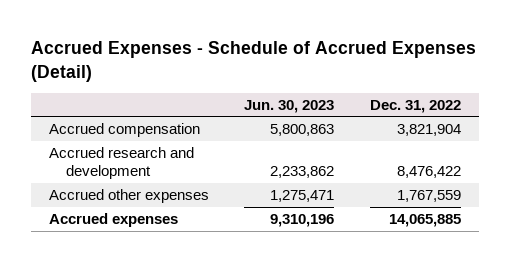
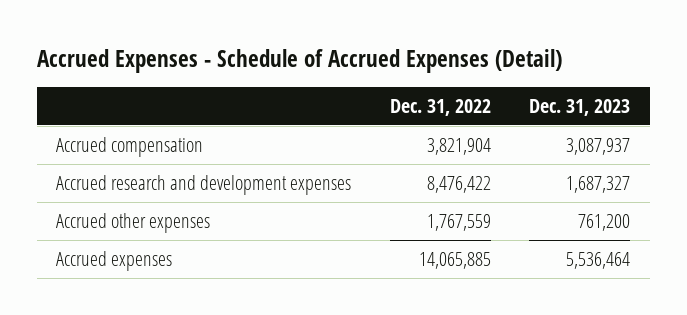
- | Jun. 30, 2023 | Dec. 31, 2022
+ | Dec. 31, 2022 | Dec. 31, 2023
- Accrued research and development | 2,233,862 | 8,476,422
+ Accrued research and development expenses | 8,476,422 | 1,687,327

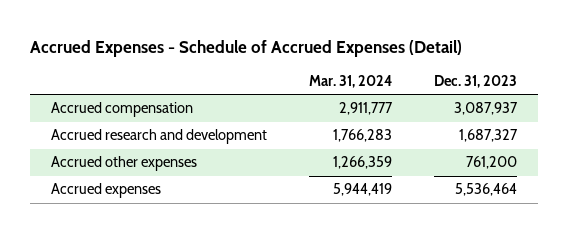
- | Dec. 31, 2022 | Dec. 31, 2023
+ | Mar. 31, 2024 | Dec. 31, 2023
- Accrued research and development expenses | 8,476,422 | 1,687,327
+ Accrued research and development | 1,766,283 | 1,687,327

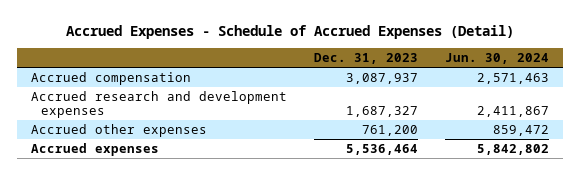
- | Mar. 31, 2024 | Dec. 31, 2023
+ | Dec. 31, 2023 | Jun. 30, 2024
- Accrued research and development | 1,766,283 | 1,687,327
+ Accrued research and development expenses | 1,687,327 | 2,411,867

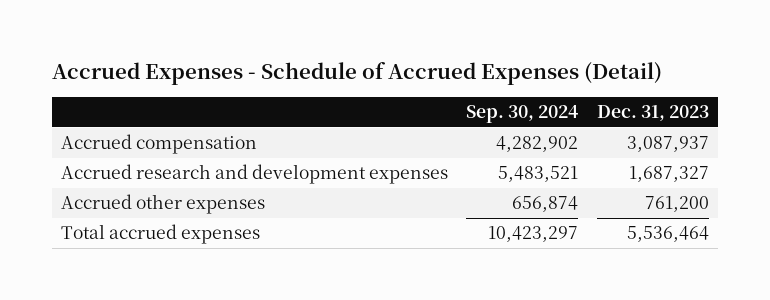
- | Dec. 31, 2023 | Jun. 30, 2024
+ | Sep. 30, 2024 | Dec. 31, 2023
- Accrued expenses | 5,536,464 | 5,842,802
+ Total accrued expenses | 10,423,297 | 5,536,464

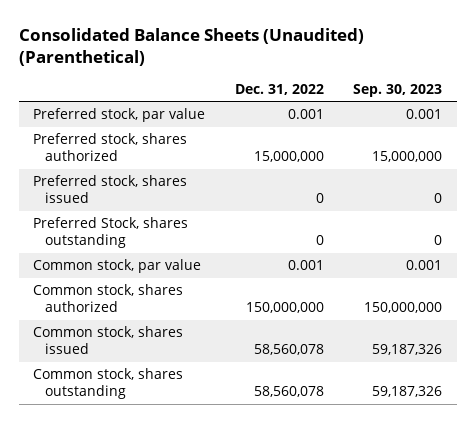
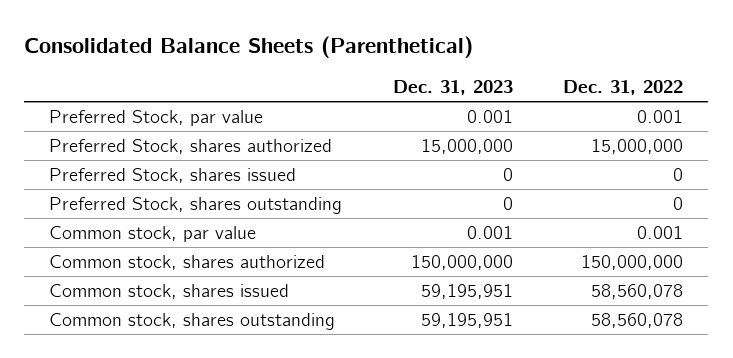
- Consolidated Balance Sheets (Unaudited) (Parenthetical)
+ Consolidated Balance Sheets (Parenthetical)
- | Dec. 31, 2022 | Sep. 30, 2023
+ | Dec. 31, 2023 | Dec. 31, 2022
- Preferred stock, par value | 0.001 | 0.001
- Preferred stock, shares authorized | 15,000,000 | 15,000,000
- Preferred stock, shares issued | 0 | 0
+ Preferred Stock, par value | 0.001 | 0.001
+ Preferred Stock, shares authorized | 15,000,000 | 15,000,000
+ Preferred Stock, shares issued | 0 | 0

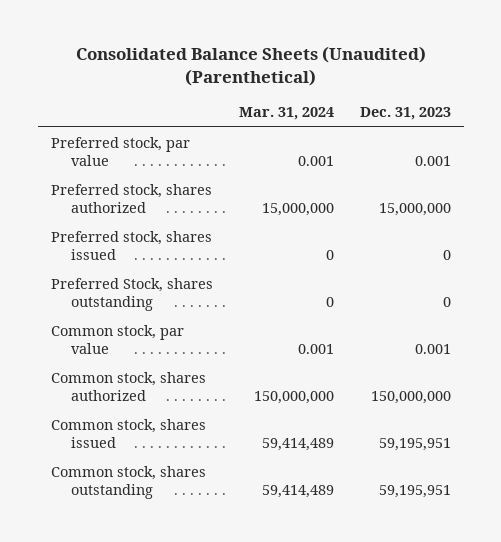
- Consolidated Balance Sheets (Parenthetical)
+ Consolidated Balance Sheets (Unaudited) (Parenthetical)
- | Dec. 31, 2023 | Dec. 31, 2022
+ | Mar. 31, 2024 | Dec. 31, 2023
- Preferred Stock, par value | 0.001 | 0.001
- Preferred Stock, shares authorized | 15,000,000 | 15,000,000
- Preferred Stock, shares issued | 0 | 0
+ Preferred stock, par value | 0.001 | 0.001
+ Preferred stock, shares authorized | 15,000,000 | 15,000,000
+ Preferred stock, shares issued | 0 | 0

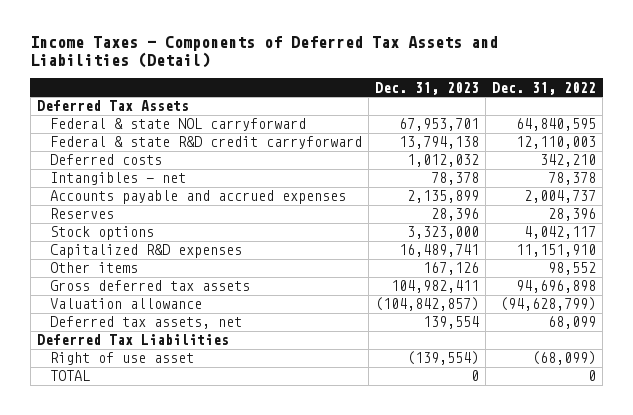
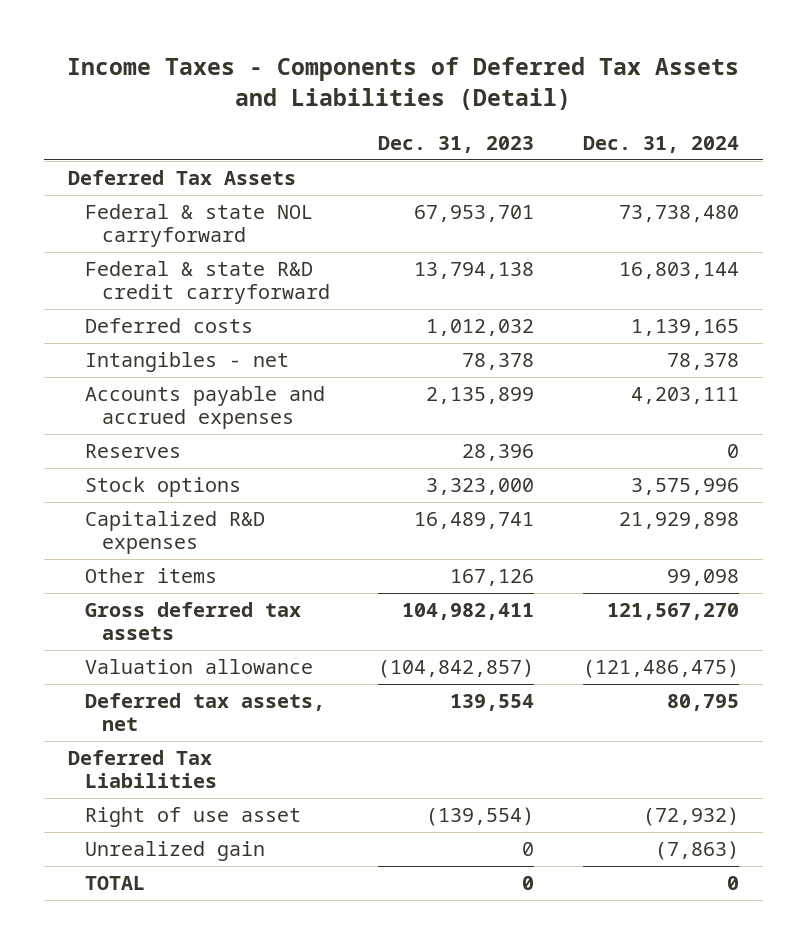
- | Dec. 31, 2023 | Dec. 31, 2022
+ | Dec. 31, 2023 | Dec. 31, 2024
+ Unrealized gain | 0 | (7,863)

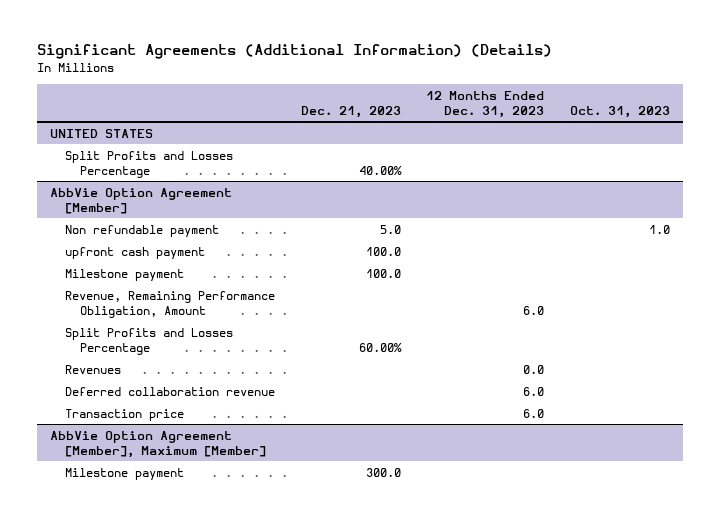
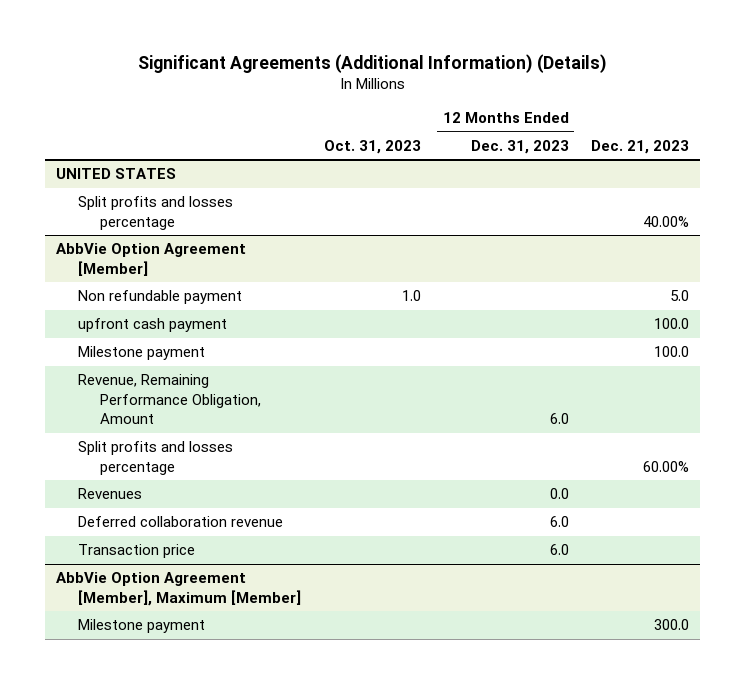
- | Dec. 21, 2023 | 12 Months Ended Dec. 31, 2023 | Oct. 31, 2023
+ | Oct. 31, 2023 | 12 Months Ended Dec. 31, 2023 | Dec. 21, 2023
@ UNITED STATES
- Split Profits and Losses Percentage | 40.00% | |
+ Split profits and losses percentage | | | 40.00%
@ AbbVie Option Agreement [Member]
- Split Profits and Losses Percentage | 60.00% | |
+ Split profits and losses percentage | | | 60.00%

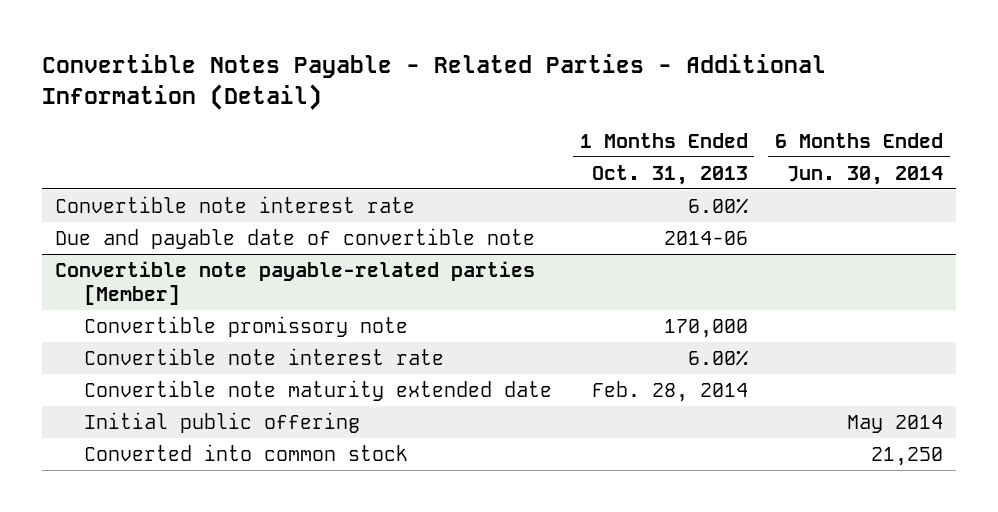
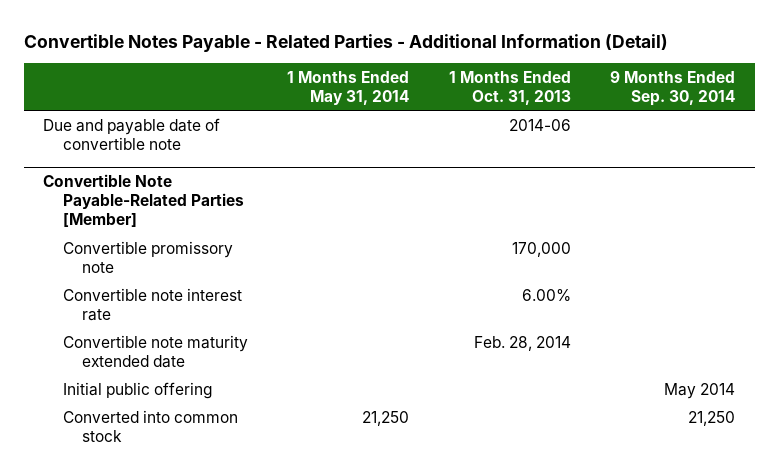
- | 1 Months Ended Oct. 31, 2013 | 6 Months Ended Jun. 30, 2014
+ | 1 Months Ended May 31, 2014 | 1 Months Ended Oct. 31, 2013 | 9 Months Ended Sep. 30, 2014
- Convertible note interest rate | 6.00% |
- Convertible note payable-related parties [Member]
+ Convertible Note Payable-Related Parties [Member]

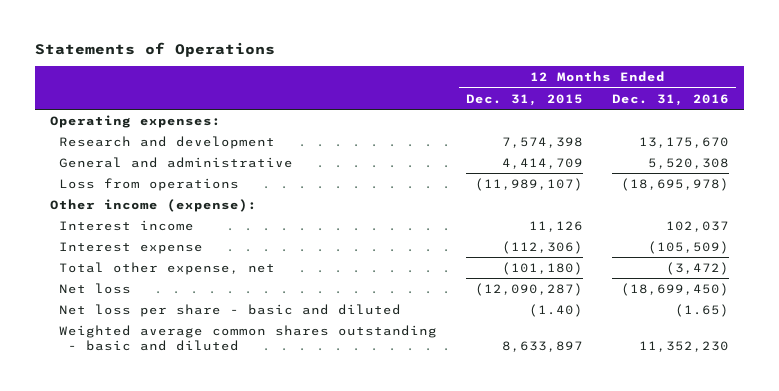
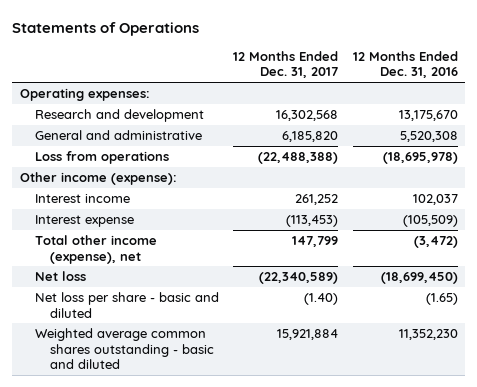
- | 12 Months Ended Dec. 31, 2015 | 12 Months Ended Dec. 31, 2016
+ | 12 Months Ended Dec. 31, 2017 | 12 Months Ended Dec. 31, 2016
- Total other expense, net | (101,180) | (3,472)
+ Total other income (expense), net | 147,799 | (3,472)

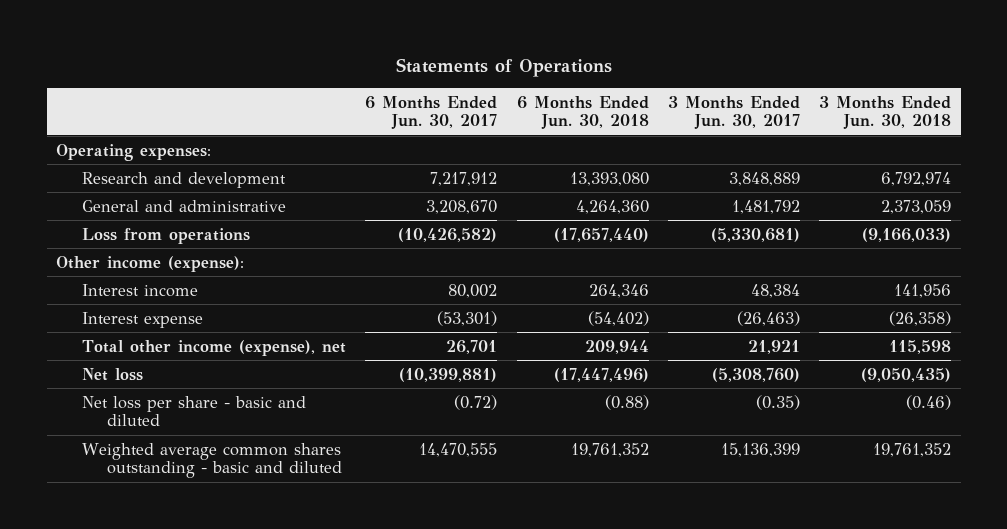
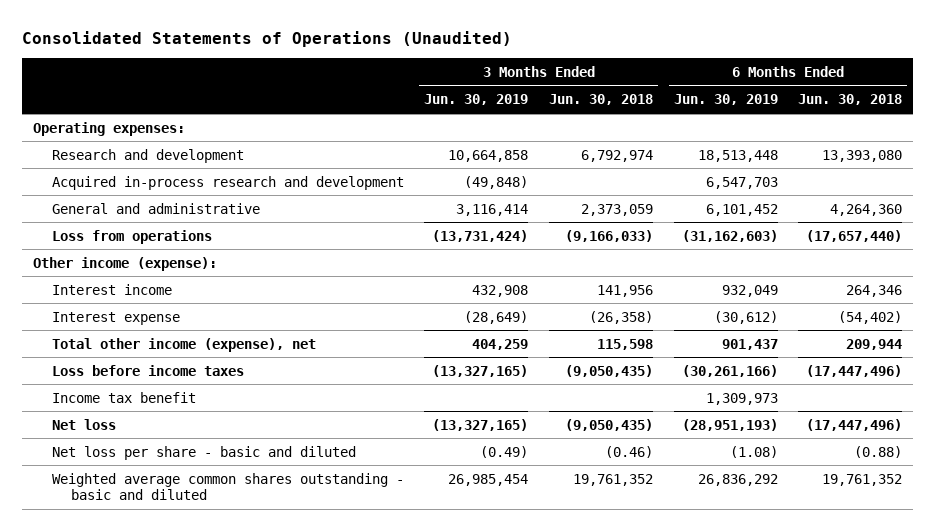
- Statements of Operations
+ Consolidated Statements of Operations (Unaudited)
- | 6 Months Ended Jun. 30, 2017 | 6 Months Ended Jun. 30, 2018 | 3 Months Ended Jun. 30, 2017 | 3 Months Ended Jun. 30, 2018
+ | 3 Months Ended Jun. 30, 2019 | 3 Months Ended Jun. 30, 2018 | 6 Months Ended Jun. 30, 2019 | 6 Months Ended Jun. 30, 2018
+ Acquired in-process research and development | (49,848) | | 6,547,703 |
+ Loss before income taxes | (13,327,165) | (9,050,435) | (30,261,166) | (17,447,496)
+ Income tax benefit | | | 1,309,973 |

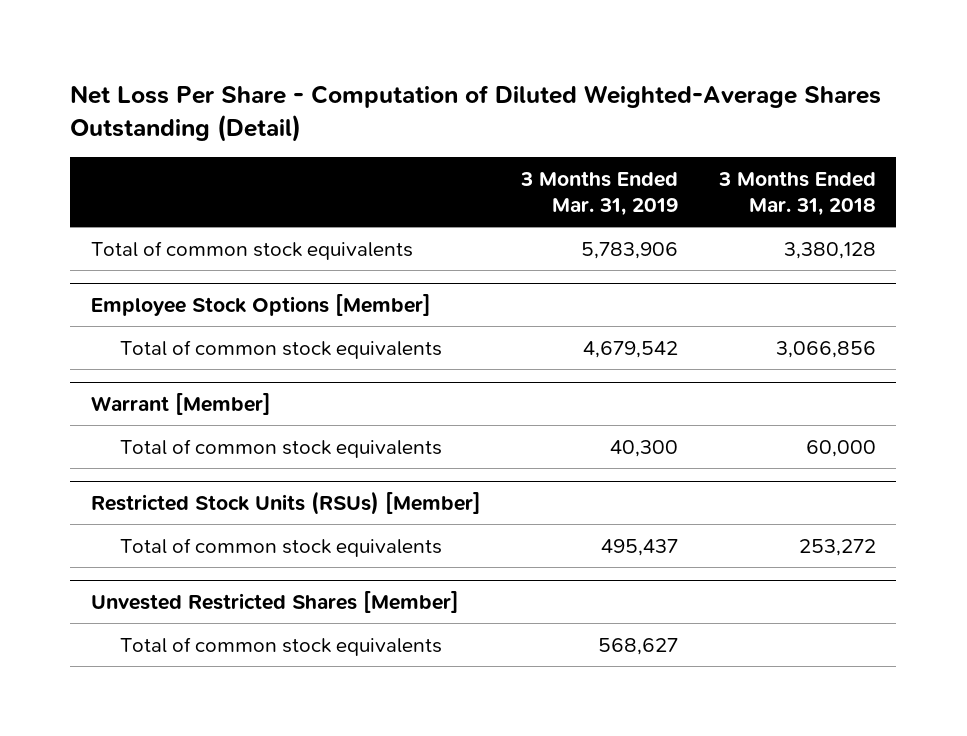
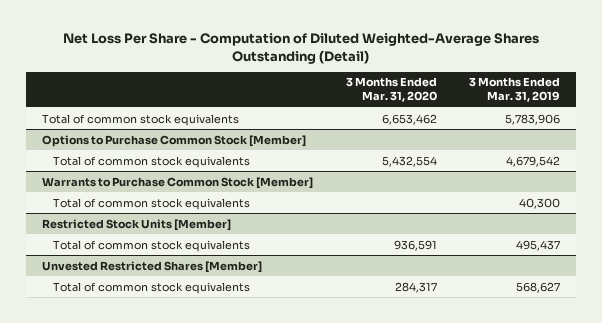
- | 3 Months Ended Mar. 31, 2019 | 3 Months Ended Mar. 31, 2018
+ | 3 Months Ended Mar. 31, 2020 | 3 Months Ended Mar. 31, 2019
- Employee Stock Options [Member]
+ Options to Purchase Common Stock [Member]
- Warrant [Member]
+ Warrants to Purchase Common Stock [Member]
- Restricted Stock Units (RSUs) [Member]
+ Restricted Stock Units [Member]

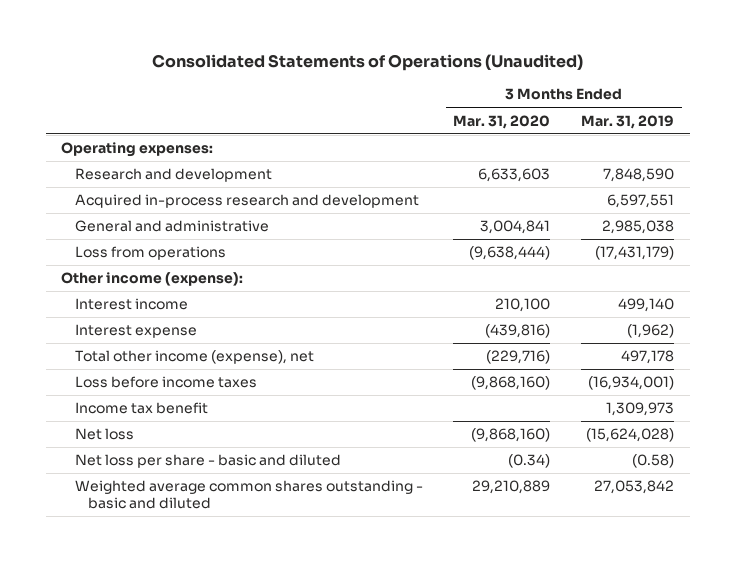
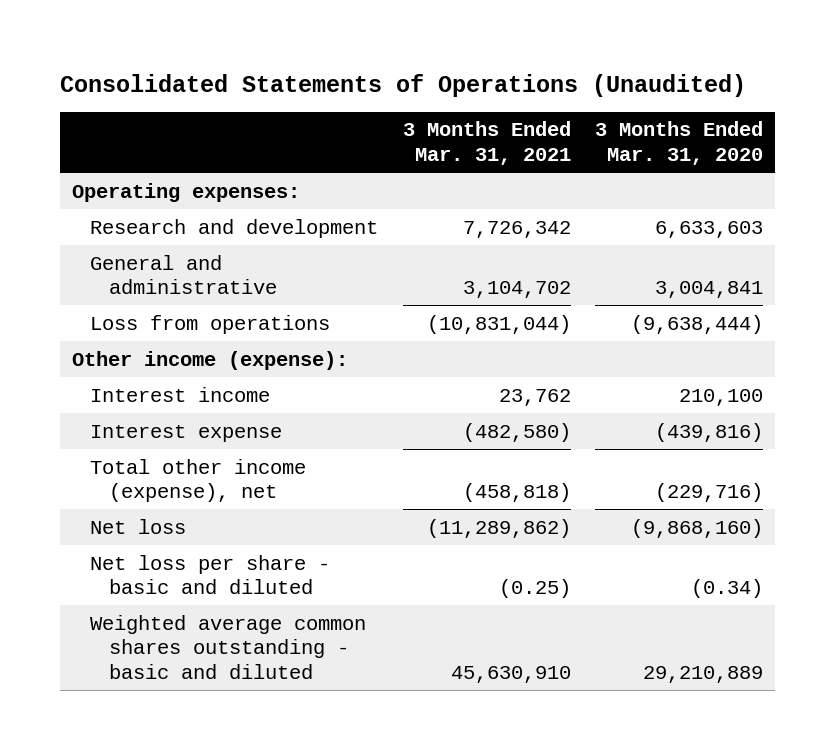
- | 3 Months Ended Mar. 31, 2020 | 3 Months Ended Mar. 31, 2019
+ | 3 Months Ended Mar. 31, 2021 | 3 Months Ended Mar. 31, 2020
- Acquired in-process research and development | | 6,597,551
- Loss before income taxes | (9,868,160) | (16,934,001)
- Income tax benefit | | 1,309,973

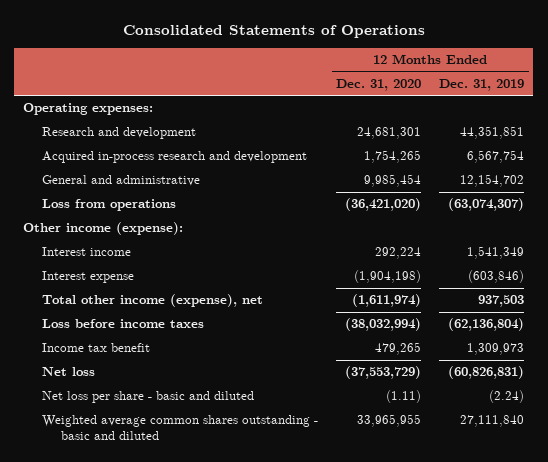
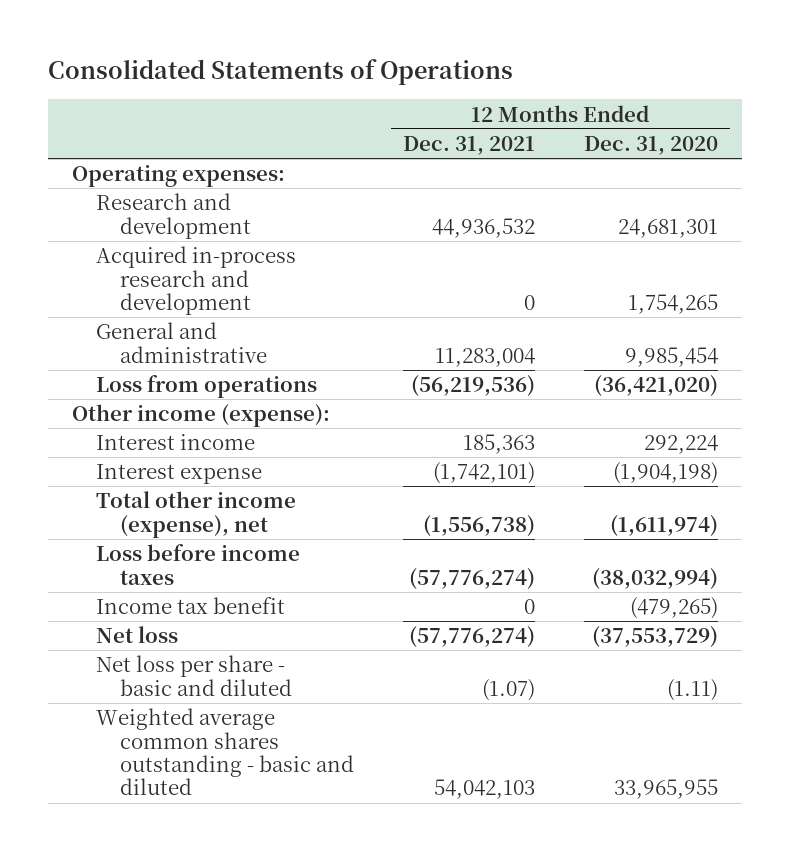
- | 12 Months Ended Dec. 31, 2020 | 12 Months Ended Dec. 31, 2019
+ | 12 Months Ended Dec. 31, 2021 | 12 Months Ended Dec. 31, 2020
- Income tax benefit | 479,265 | 1,309,973
+ Income tax benefit | 0 | (479,265)

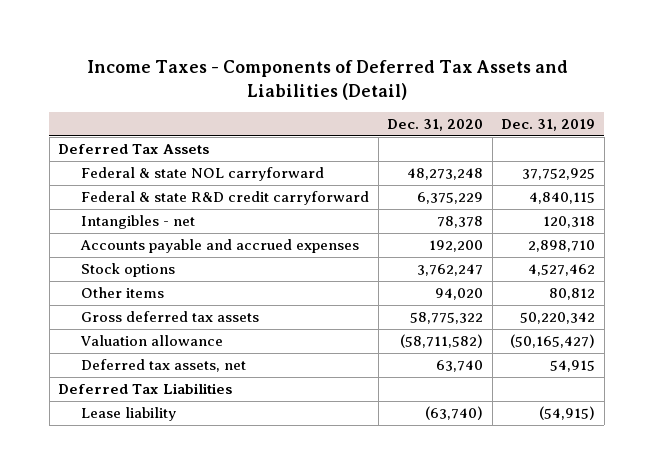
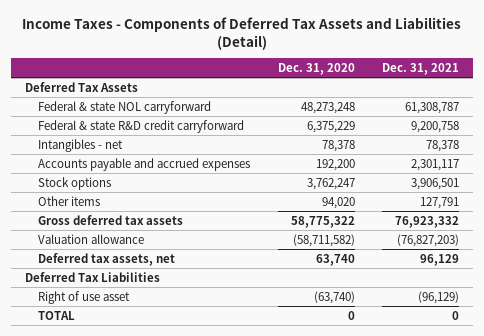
- | Dec. 31, 2020 | Dec. 31, 2019
+ | Dec. 31, 2020 | Dec. 31, 2021
- Lease liability | (63,740) | (54,915)
+ Right of use asset | (63,740) | (96,129)
+ TOTAL | 0 | 0

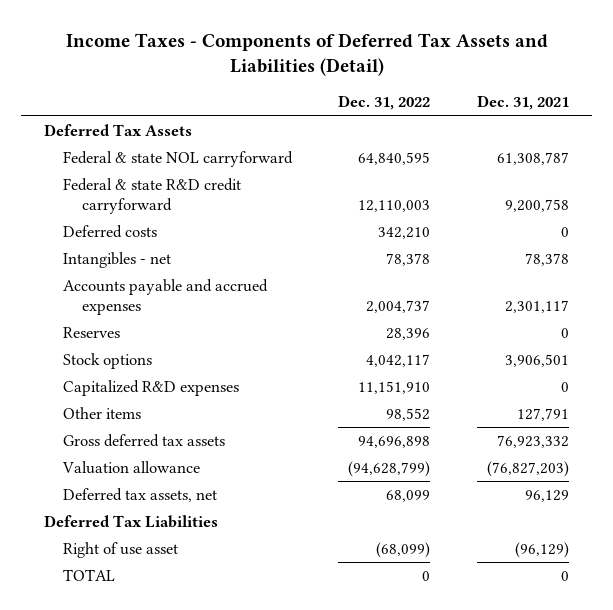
- | Dec. 31, 2020 | Dec. 31, 2021
+ | Dec. 31, 2022 | Dec. 31, 2021
+ Deferred costs | 342,210 | 0
+ Reserves | 28,396 | 0
+ Capitalized R&D expenses | 11,151,910 | 0

